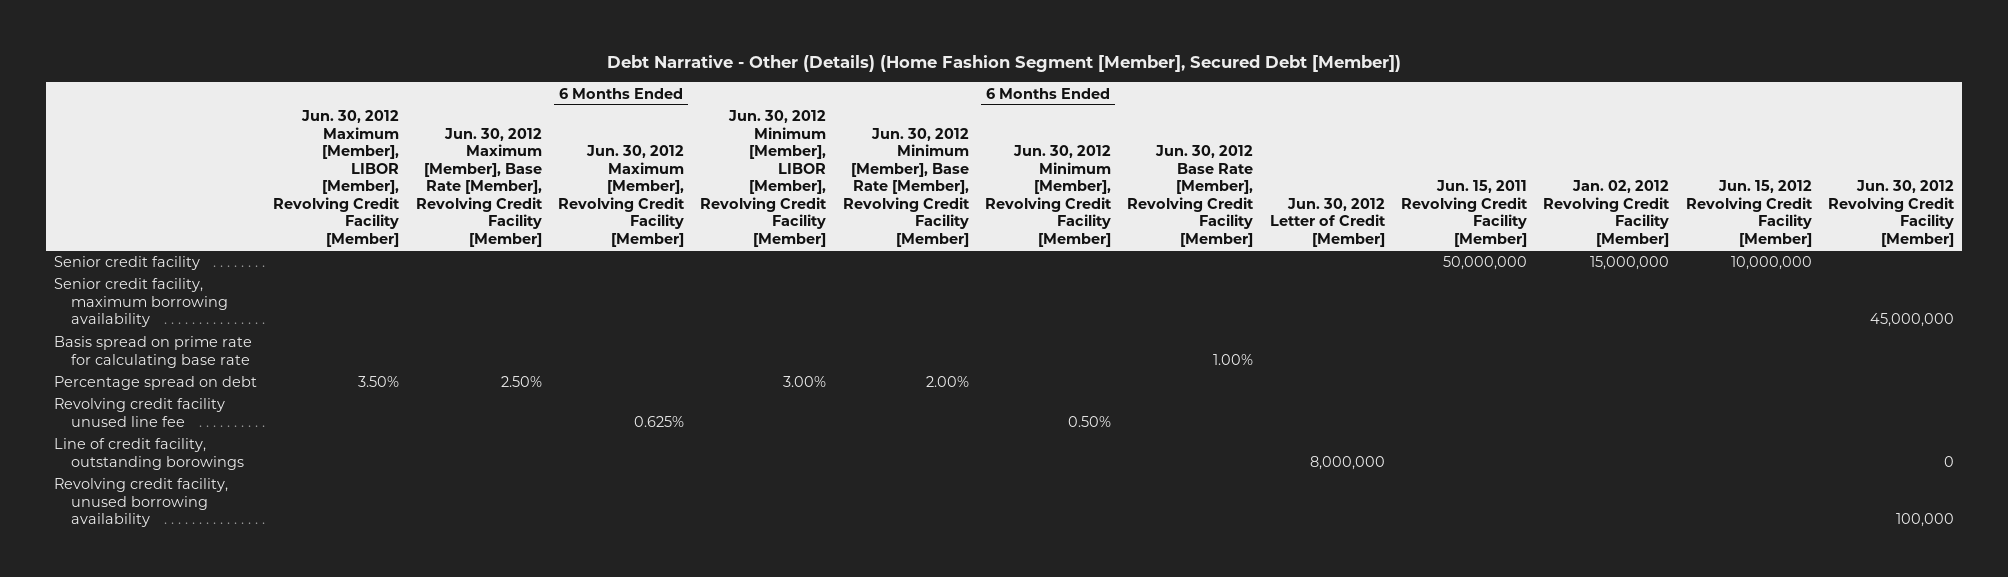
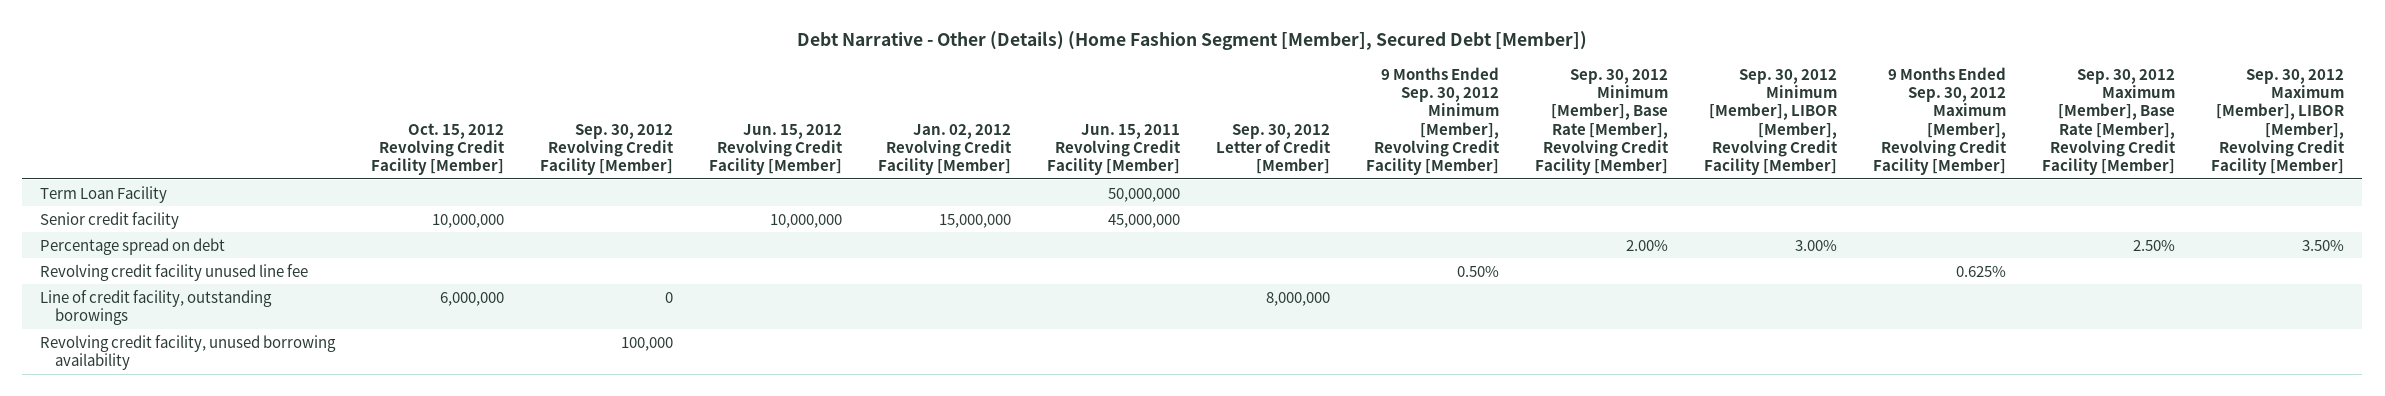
- | Jun. 30, 2012 Maximum [Member], LIBOR [Member], Revolving Credit Facility [Member] | Jun. 30, 2012 Maximum [Member], Base Rate [Member], Revolving Credit Facility [Member] | 6 Months Ended Jun. 30, 2012 Maximum [Member], Revolving Credit Facility [Member] | Jun. 30, 2012 Minimum [Member], LIBOR [Member], Revolving Credit Facility [Member] | Jun. 30, 2012 Minimum [Member], Base Rate [Member], Revolving Credit Facility [Member] | 6 Months Ended Jun. 30, 2012 Minimum [Member], Revolving Credit Facility [Member] | Jun. 30, 2012 Base Rate [Member], Revolving Credit Facility [Member] | Jun. 30, 2012 Letter of Credit [Member] | Jun. 15, 2011 Revolving Credit Facility [Member] | Jan. 02, 2012 Revolving Credit Facility [Member] | Jun. 15, 2012 Revolving Credit Facility [Member] | Jun. 30, 2012 Revolving Credit Facility [Member]
+ | Oct. 15, 2012 Revolving Credit Facility [Member] | Sep. 30, 2012 Revolving Credit Facility [Member] | Jun. 15, 2012 Revolving Credit Facility [Member] | Jan. 02, 2012 Revolving Credit Facility [Member] | Jun. 15, 2011 Revolving Credit Facility [Member] | Sep. 30, 2012 Letter of Credit [Member] | 9 Months Ended Sep. 30, 2012 Minimum [Member], Revolving Credit Facility [Member] | Sep. 30, 2012 Minimum [Member], Base Rate [Member], Revolving Credit Facility [Member] | Sep. 30, 2012 Minimum [Member], LIBOR [Member], Revolving Credit Facility [Member] | 9 Months Ended Sep. 30, 2012 Maximum [Member], Revolving Credit Facility [Member] | Sep. 30, 2012 Maximum [Member], Base Rate [Member], Revolving Credit Facility [Member] | Sep. 30, 2012 Maximum [Member], LIBOR [Member], Revolving Credit Facility [Member]
- Senior credit facility | | | | | | | | | 50,000,000 | 15,000,000 | 10,000,000 |
- Senior credit facility, maximum borrowing availability | | | | | | | | | | | | 45,000,000
- Basis spread on prime rate for calculating base rate | | | | | | | 1.00% | | | | |
+ Term Loan Facility | | | | | 50,000,000 | | | | | | |
+ Senior credit facility | 10,000,000 | | 10,000,000 | 15,000,000 | 45,000,000 | | | | | | |

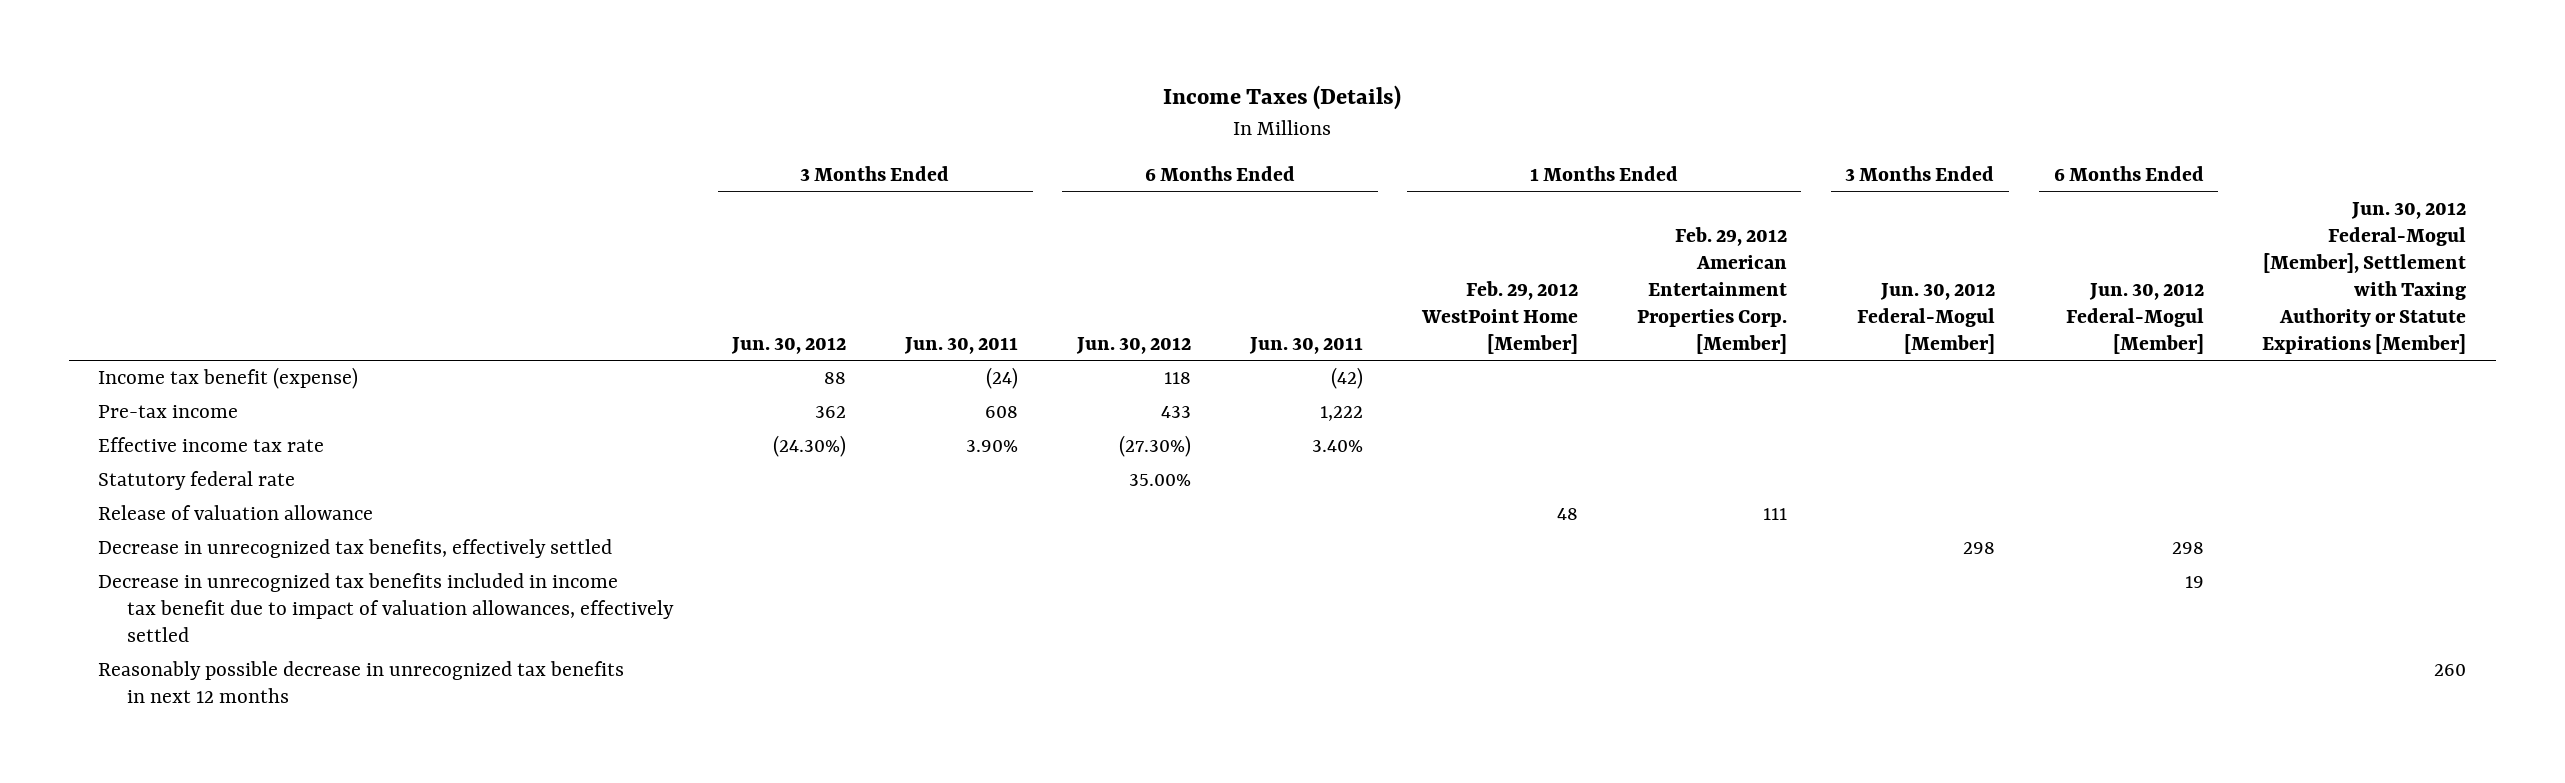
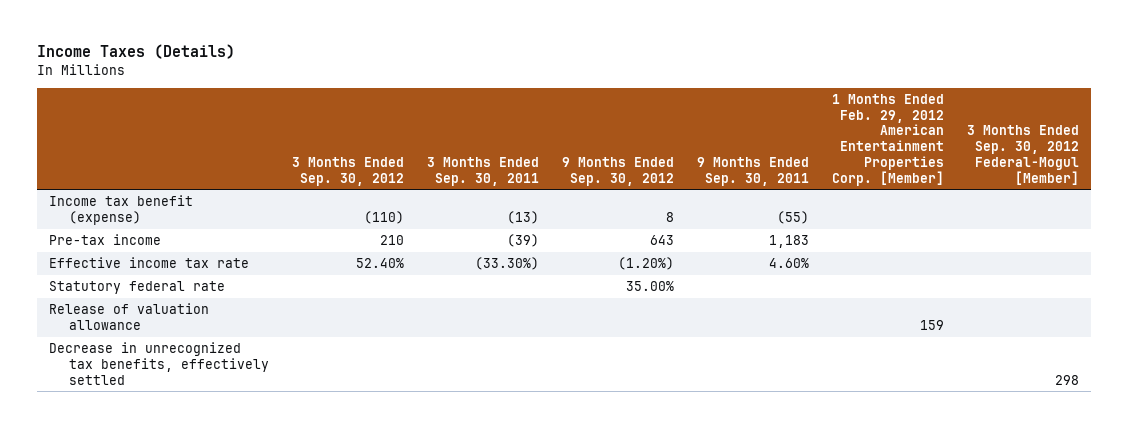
- | 3 Months Ended Jun. 30, 2012 | 3 Months Ended Jun. 30, 2011 | 6 Months Ended Jun. 30, 2012 | 6 Months Ended Jun. 30, 2011 | 1 Months Ended Feb. 29, 2012 WestPoint Home [Member] | 1 Months Ended Feb. 29, 2012 American Entertainment Properties Corp. [Member] | 3 Months Ended Jun. 30, 2012 Federal-Mogul [Member] | 6 Months Ended Jun. 30, 2012 Federal-Mogul [Member] | Jun. 30, 2012 Federal-Mogul [Member], Settlement with Taxing Authority or Statute Expirations [Member]
+ | 3 Months Ended Sep. 30, 2012 | 3 Months Ended Sep. 30, 2011 | 9 Months Ended Sep. 30, 2012 | 9 Months Ended Sep. 30, 2011 | 1 Months Ended Feb. 29, 2012 American Entertainment Properties Corp. [Member] | 3 Months Ended Sep. 30, 2012 Federal-Mogul [Member]
- Release of valuation allowance | | | | | 48 | 111 | | |
+ Release of valuation allowance | | | | | 159 |
- Decrease in unrecognized tax benefits included in income tax benefit due to impact of valuation allowances, effectively settled | | | | | | | | 19 |
- Reasonably possible decrease in unrecognized tax benefits in next 12 months | | | | | | | | | 260

